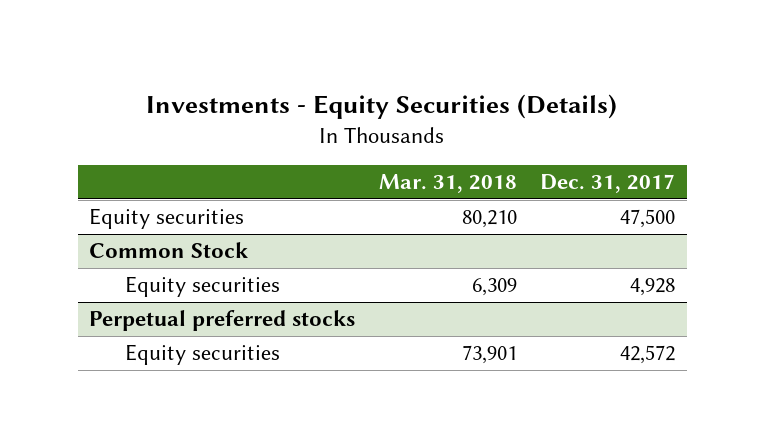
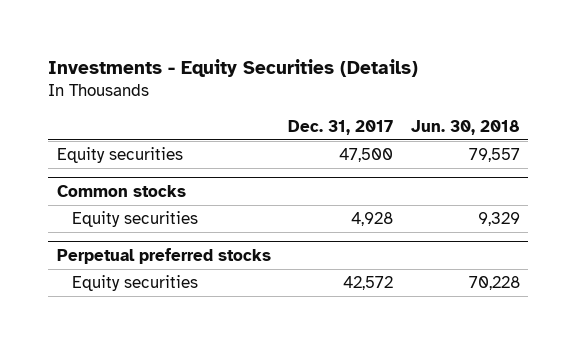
- | Mar. 31, 2018 | Dec. 31, 2017
+ | Dec. 31, 2017 | Jun. 30, 2018
- Common Stock
+ Common stocks

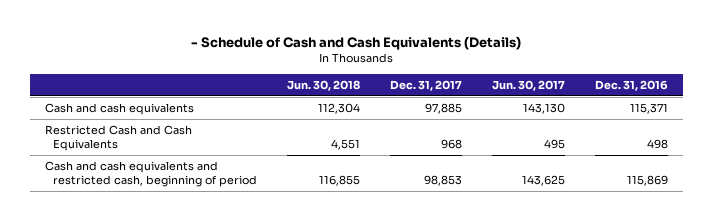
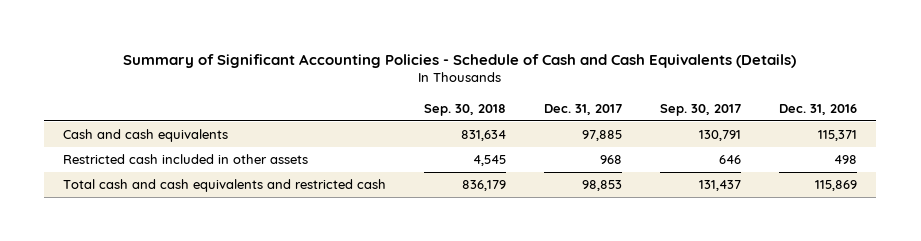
- - Schedule of Cash and Cash Equivalents (Details)
+ Summary of Significant Accounting Policies - Schedule of Cash and Cash Equivalents (Details)
- | Jun. 30, 2018 | Dec. 31, 2017 | Jun. 30, 2017 | Dec. 31, 2016
+ | Sep. 30, 2018 | Dec. 31, 2017 | Sep. 30, 2017 | Dec. 31, 2016
- Restricted Cash and Cash Equivalents | 4,551 | 968 | 495 | 498
- Cash and cash equivalents and restricted cash, beginning of period | 116,855 | 98,853 | 143,625 | 115,869
+ Restricted cash included in other assets | 4,545 | 968 | 646 | 498
+ Total cash and cash equivalents and restricted cash | 836,179 | 98,853 | 131,437 | 115,869

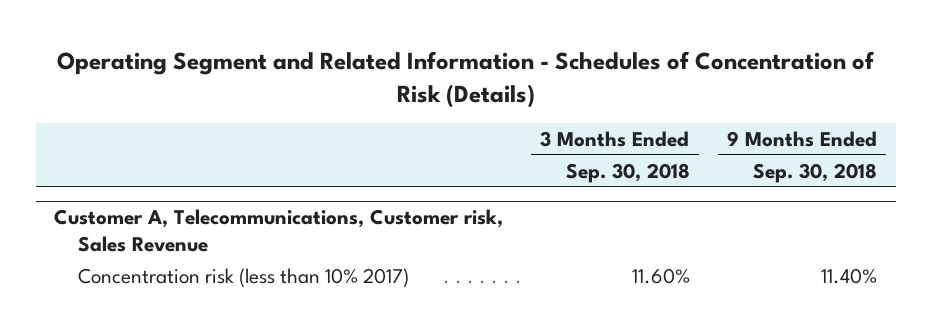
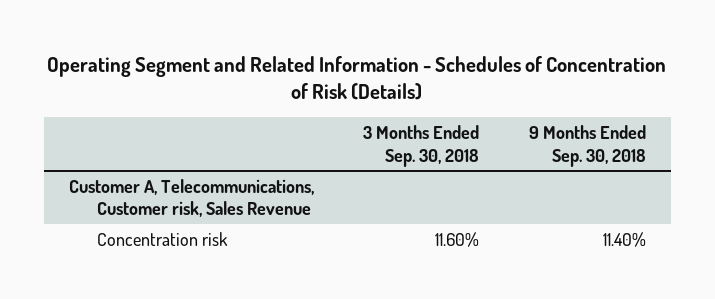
@ Customer A, Telecommunications, Customer risk, Sales Revenue
- Concentration risk (less than 10% 2017) | 11.60% | 11.40%
+ Concentration risk | 11.60% | 11.40%

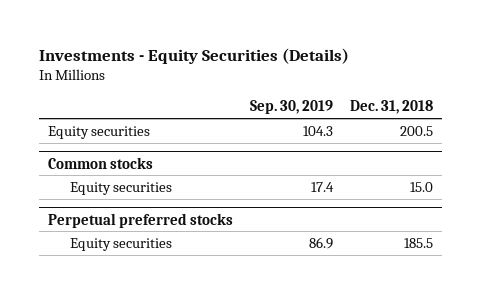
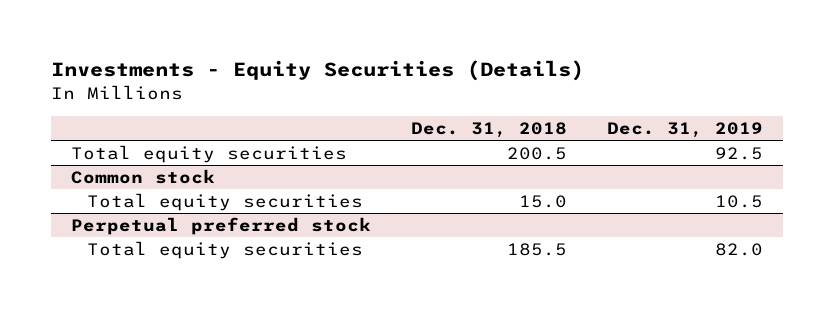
- | Sep. 30, 2019 | Dec. 31, 2018
+ | Dec. 31, 2018 | Dec. 31, 2019
- Equity securities | 104.3 | 200.5
- Common stocks
- Equity securities | 17.4 | 15.0
- Perpetual preferred stocks
- Equity securities | 86.9 | 185.5
+ Total equity securities | 200.5 | 92.5
+ Common stock
+ Total equity securities | 15.0 | 10.5
+ Perpetual preferred stock
+ Total equity securities | 185.5 | 82.0

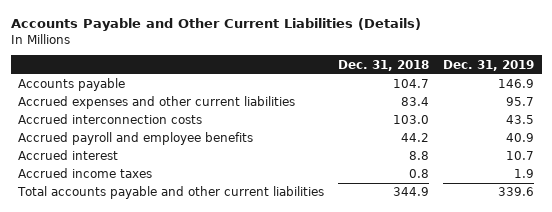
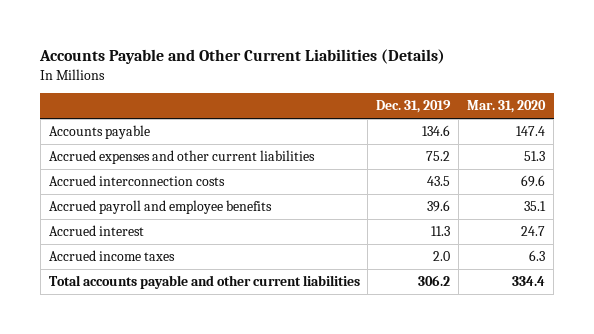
- | Dec. 31, 2018 | Dec. 31, 2019
+ | Dec. 31, 2019 | Mar. 31, 2020
- Accounts payable | 104.7 | 146.9
- Accrued expenses and other current liabilities | 83.4 | 95.7
+ Accounts payable | 134.6 | 147.4
+ Accrued expenses and other current liabilities | 75.2 | 51.3
- Accrued payroll and employee benefits | 44.2 | 40.9
- Accrued interest | 8.8 | 10.7
- Accrued income taxes | 0.8 | 1.9
- Total accounts payable and other current liabilities | 344.9 | 339.6
+ Accrued payroll and employee benefits | 39.6 | 35.1
+ Accrued interest | 11.3 | 24.7
+ Accrued income taxes | 2.0 | 6.3
+ Total accounts payable and other current liabilities | 306.2 | 334.4

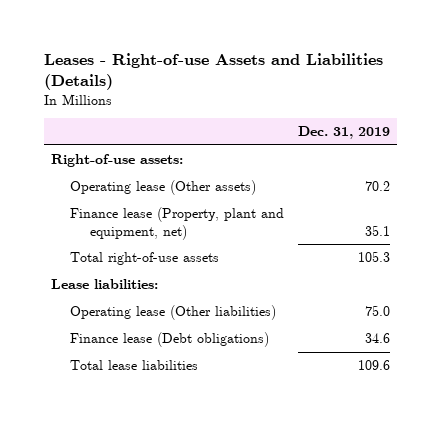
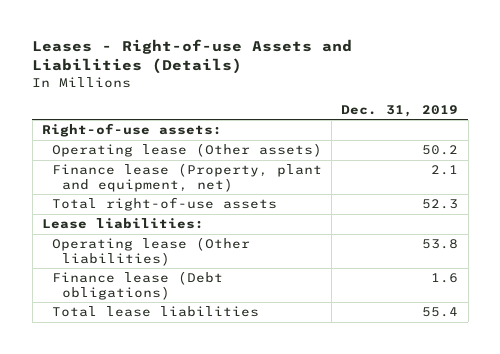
- Operating lease (Other assets) | 70.2
- Finance lease (Property, plant and equipment, net) | 35.1
- Total right-of-use assets | 105.3
+ Operating lease (Other assets) | 50.2
+ Finance lease (Property, plant and equipment, net) | 2.1
+ Total right-of-use assets | 52.3
- Operating lease (Other liabilities) | 75.0
- Finance lease (Debt obligations) | 34.6
- Total lease liabilities | 109.6
+ Operating lease (Other liabilities) | 53.8
+ Finance lease (Debt obligations) | 1.6
+ Total lease liabilities | 55.4

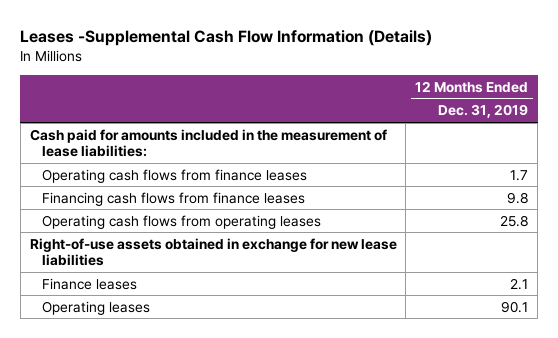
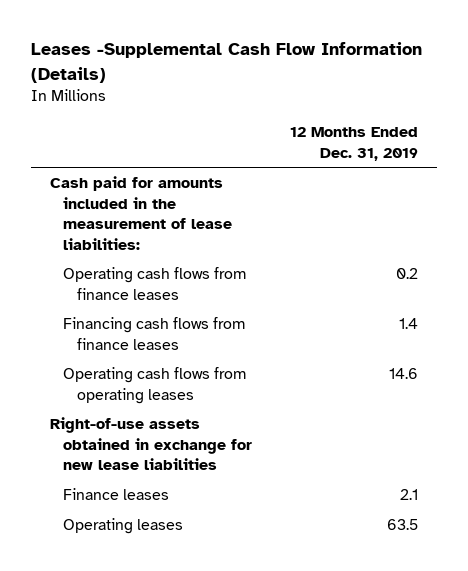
- Operating cash flows from finance leases | 1.7
- Financing cash flows from finance leases | 9.8
- Operating cash flows from operating leases | 25.8
+ Operating cash flows from finance leases | 0.2
+ Financing cash flows from finance leases | 1.4
+ Operating cash flows from operating leases | 14.6
- Operating leases | 90.1
+ Operating leases | 63.5

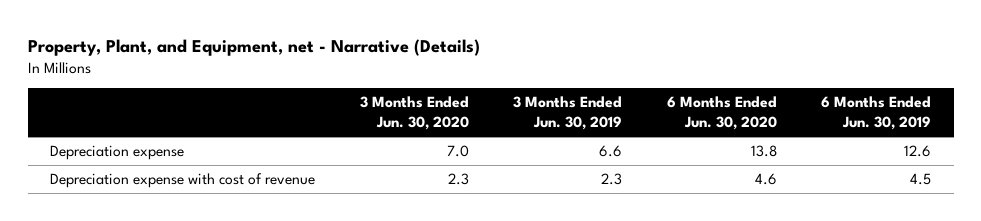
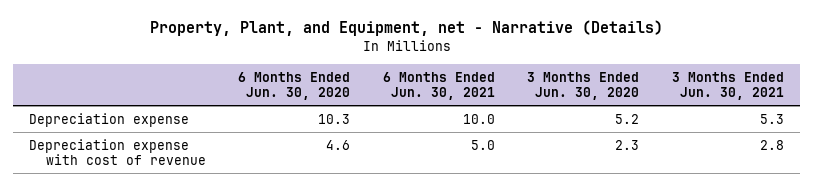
- | 3 Months Ended Jun. 30, 2020 | 3 Months Ended Jun. 30, 2019 | 6 Months Ended Jun. 30, 2020 | 6 Months Ended Jun. 30, 2019
+ | 6 Months Ended Jun. 30, 2020 | 6 Months Ended Jun. 30, 2021 | 3 Months Ended Jun. 30, 2020 | 3 Months Ended Jun. 30, 2021
- Depreciation expense | 7.0 | 6.6 | 13.8 | 12.6
+ Depreciation expense | 10.3 | 10.0 | 5.2 | 5.3

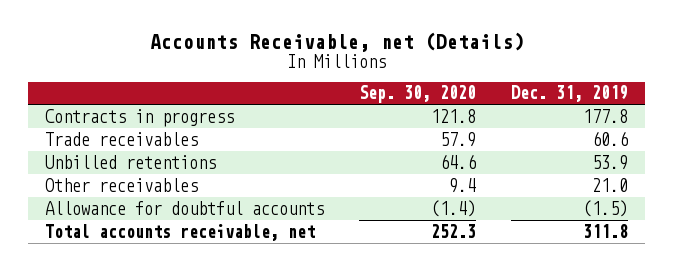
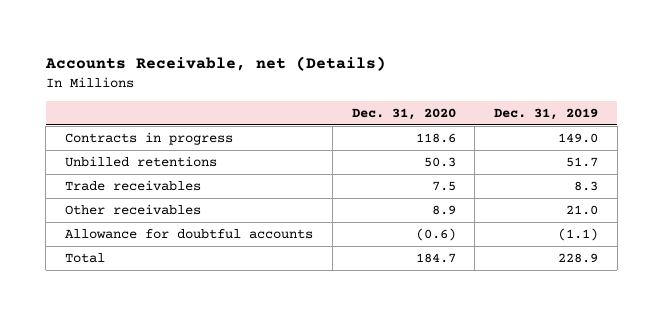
- | Sep. 30, 2020 | Dec. 31, 2019
+ | Dec. 31, 2020 | Dec. 31, 2019
- Contracts in progress | 121.8 | 177.8
- Trade receivables | 57.9 | 60.6
- Unbilled retentions | 64.6 | 53.9
+ Contracts in progress | 118.6 | 149.0
+ Unbilled retentions | 50.3 | 51.7
+ Trade receivables | 7.5 | 8.3
- Allowance for doubtful accounts | (1.4) | (1.5)
- Total accounts receivable, net | 252.3 | 311.8
+ Allowance for doubtful accounts | (0.6) | (1.1)
+ Total | 184.7 | 228.9

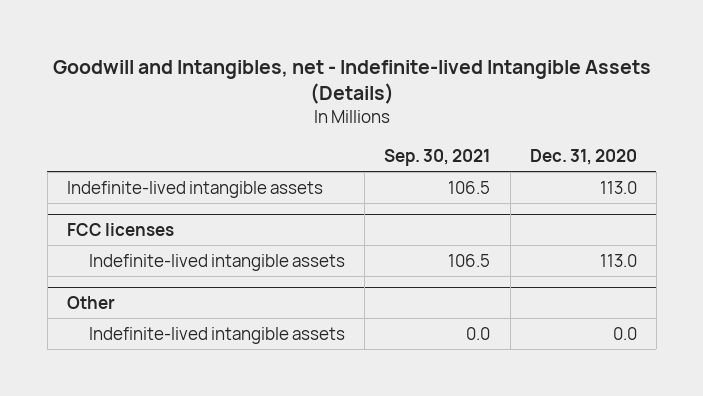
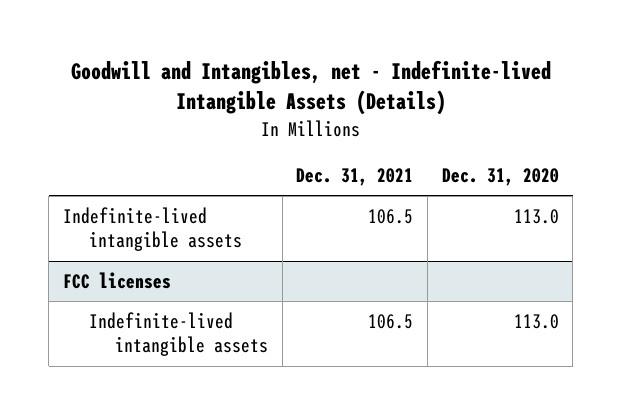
- | Sep. 30, 2021 | Dec. 31, 2020
+ | Dec. 31, 2021 | Dec. 31, 2020
- Other
- Indefinite-lived intangible assets | 0.0 | 0.0

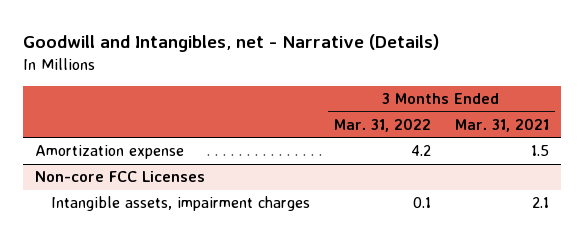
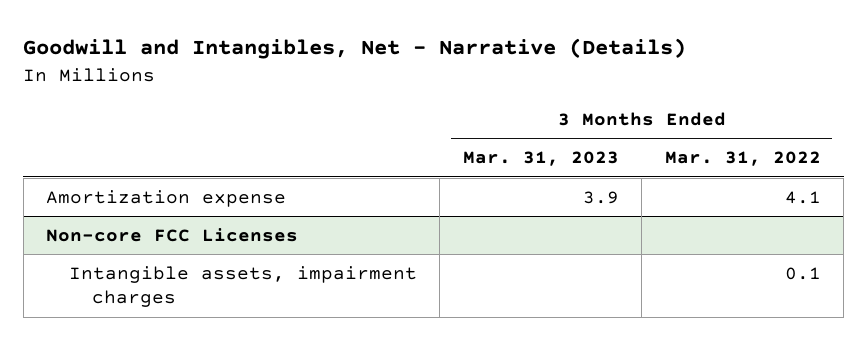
- Goodwill and Intangibles, net - Narrative (Details)
+ Goodwill and Intangibles, Net - Narrative (Details)
- | 3 Months Ended Mar. 31, 2022 | 3 Months Ended Mar. 31, 2021
+ | 3 Months Ended Mar. 31, 2023 | 3 Months Ended Mar. 31, 2022
- Amortization expense | 4.2 | 1.5
+ Amortization expense | 3.9 | 4.1

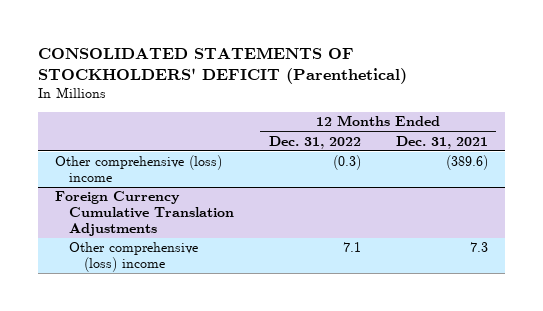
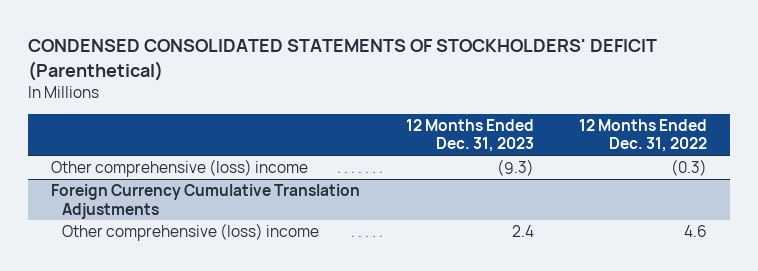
- CONSOLIDATED STATEMENTS OF STOCKHOLDERS' DEFICIT (Parenthetical)
+ CONDENSED CONSOLIDATED STATEMENTS OF STOCKHOLDERS' DEFICIT (Parenthetical)
- | 12 Months Ended Dec. 31, 2022 | 12 Months Ended Dec. 31, 2021
+ | 12 Months Ended Dec. 31, 2023 | 12 Months Ended Dec. 31, 2022
@ Foreign Currency Cumulative Translation Adjustments
- Other comprehensive (loss) income | 7.1 | 7.3
+ Other comprehensive (loss) income | 2.4 | 4.6

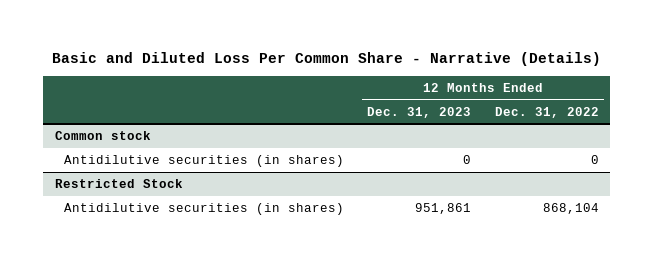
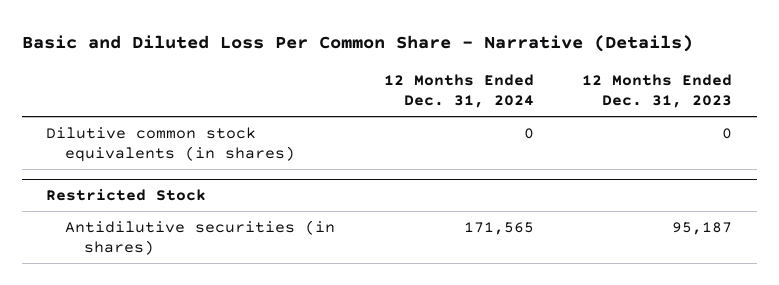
- | 12 Months Ended Dec. 31, 2023 | 12 Months Ended Dec. 31, 2022
+ | 12 Months Ended Dec. 31, 2024 | 12 Months Ended Dec. 31, 2023
- Common stock
- Antidilutive securities (in shares) | 0 | 0
+ Dilutive common stock equivalents (in shares) | 0 | 0
@ Restricted Stock
- Antidilutive securities (in shares) | 951,861 | 868,104
+ Antidilutive securities (in shares) | 171,565 | 95,187

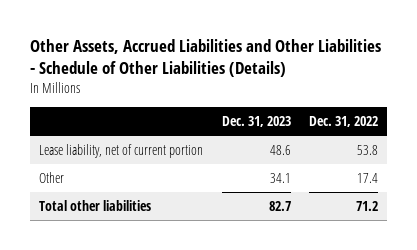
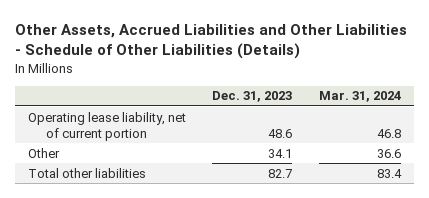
- | Dec. 31, 2023 | Dec. 31, 2022
+ | Dec. 31, 2023 | Mar. 31, 2024
- Lease liability, net of current portion | 48.6 | 53.8
+ Operating lease liability, net of current portion | 48.6 | 46.8

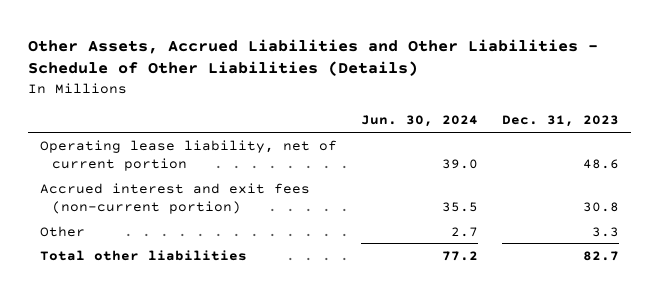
- | Dec. 31, 2023 | Mar. 31, 2024
+ | Jun. 30, 2024 | Dec. 31, 2023
- Other | 34.1 | 36.6
+ Accrued interest and exit fees (non-current portion) | 35.5 | 30.8
+ Other | 2.7 | 3.3

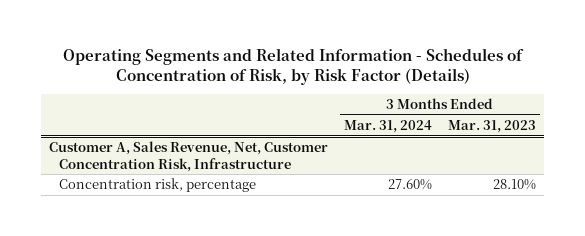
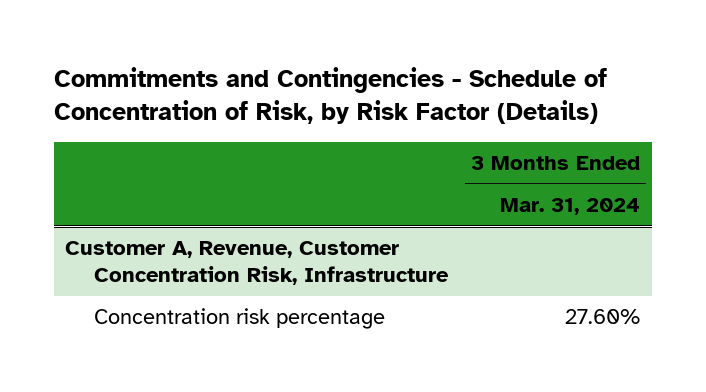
- Operating Segments and Related Information - Schedules of Concentration of Risk, by Risk Factor (Details)
+ Commitments and Contingencies - Schedule of Concentration of Risk, by Risk Factor (Details)
- | 3 Months Ended Mar. 31, 2024 | 3 Months Ended Mar. 31, 2023
+ | 3 Months Ended Mar. 31, 2024
- Customer A, Sales Revenue, Net, Customer Concentration Risk, Infrastructure
- Concentration risk, percentage | 27.60% | 28.10%
+ Customer A, Revenue, Customer Concentration Risk, Infrastructure
+ Concentration risk percentage | 27.60%

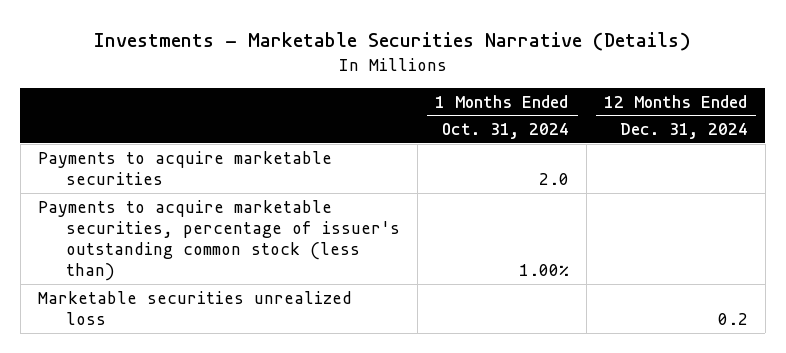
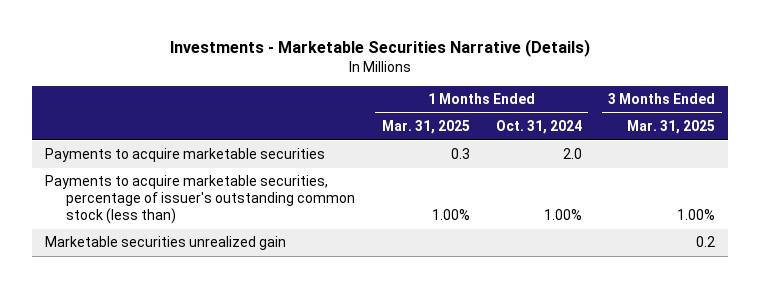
- | 1 Months Ended Oct. 31, 2024 | 12 Months Ended Dec. 31, 2024
+ | 1 Months Ended Mar. 31, 2025 | 1 Months Ended Oct. 31, 2024 | 3 Months Ended Mar. 31, 2025
- Marketable securities unrealized loss | | 0.2
+ Marketable securities unrealized gain | | | 0.2

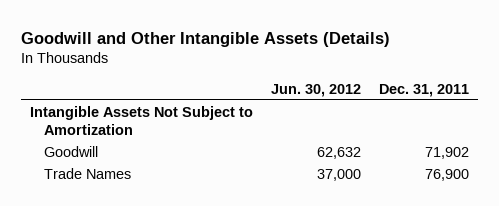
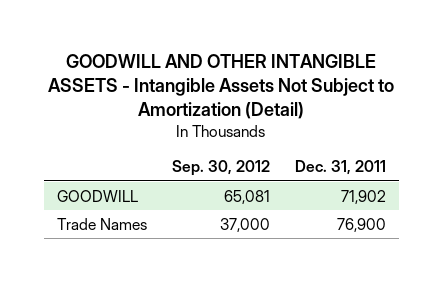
- Goodwill and Other Intangible Assets (Details)
+ GOODWILL AND OTHER INTANGIBLE ASSETS - Intangible Assets Not Subject to Amortization (Detail)
- | Jun. 30, 2012 | Dec. 31, 2011
+ | Sep. 30, 2012 | Dec. 31, 2011
- Intangible Assets Not Subject to Amortization
- Goodwill | 62,632 | 71,902
+ GOODWILL | 65,081 | 71,902

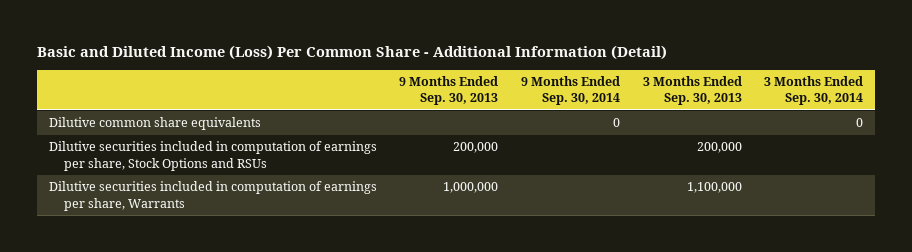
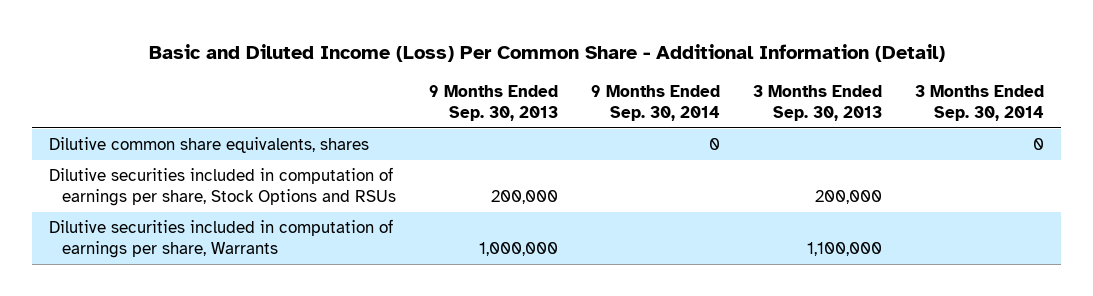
- Dilutive common share equivalents | | 0 | | 0
+ Dilutive common share equivalents, shares | | 0 | | 0

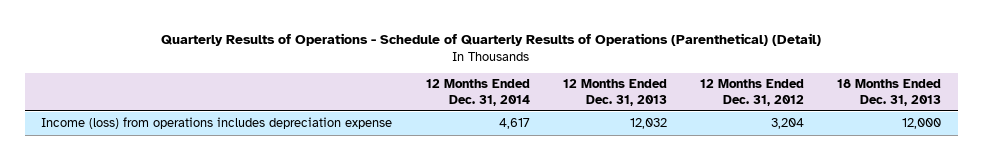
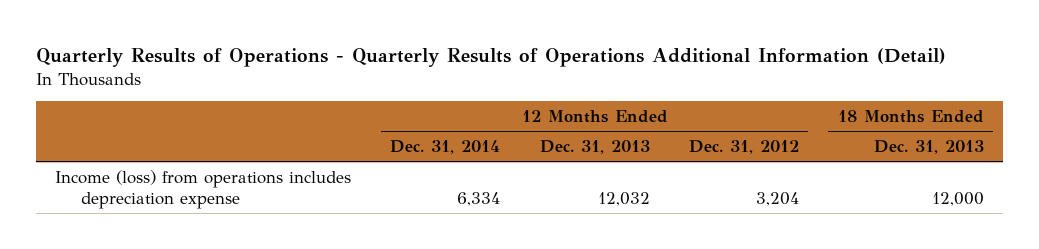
- Quarterly Results of Operations - Schedule of Quarterly Results of Operations (Parenthetical) (Detail)
+ Quarterly Results of Operations - Quarterly Results of Operations Additional Information (Detail)
- Income (loss) from operations includes depreciation expense | 4,617 | 12,032 | 3,204 | 12,000
+ Income (loss) from operations includes depreciation expense | 6,334 | 12,032 | 3,204 | 12,000

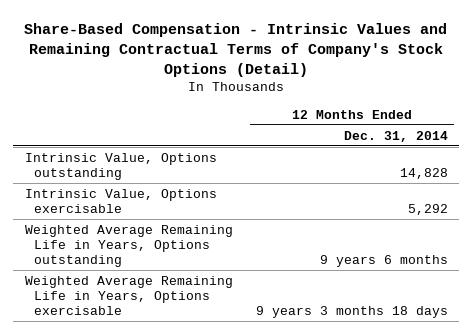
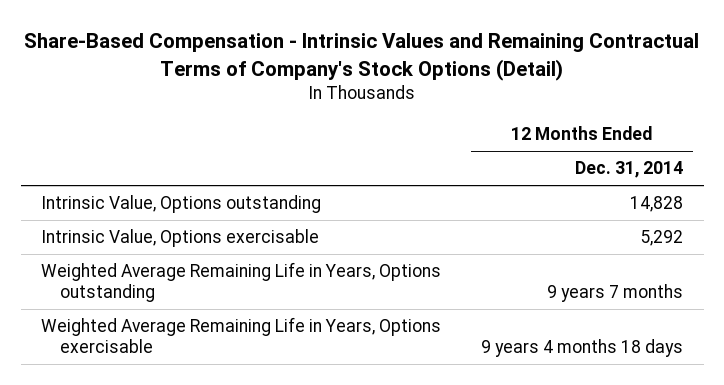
- Weighted Average Remaining Life in Years, Options outstanding | 9 years 6 months
- Weighted Average Remaining Life in Years, Options exercisable | 9 years 3 months 18 days
+ Weighted Average Remaining Life in Years, Options outstanding | 9 years 7 months
+ Weighted Average Remaining Life in Years, Options exercisable | 9 years 4 months 18 days

